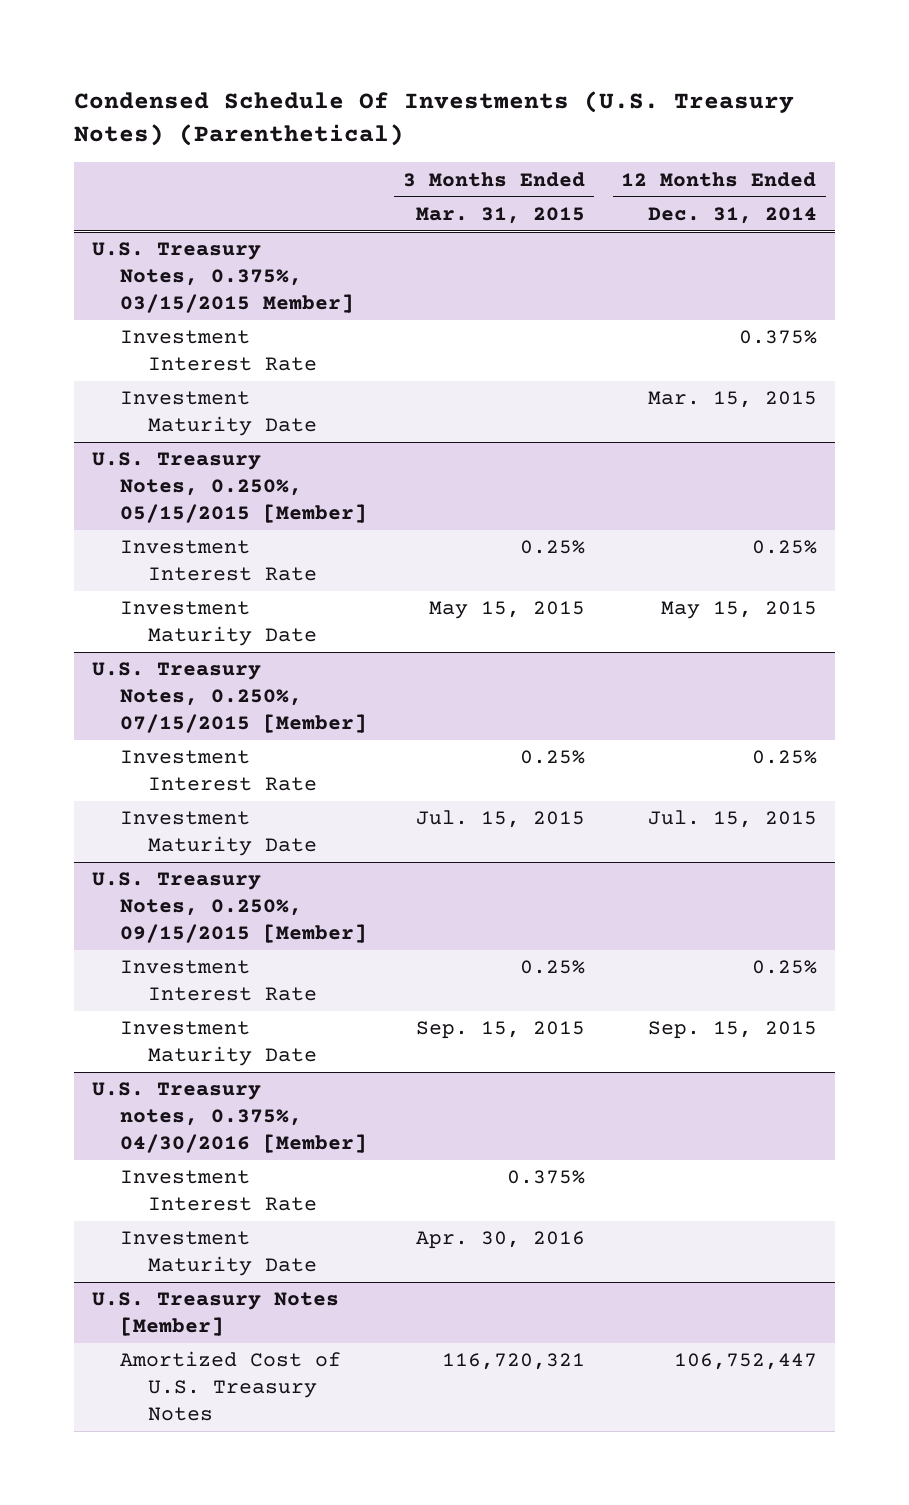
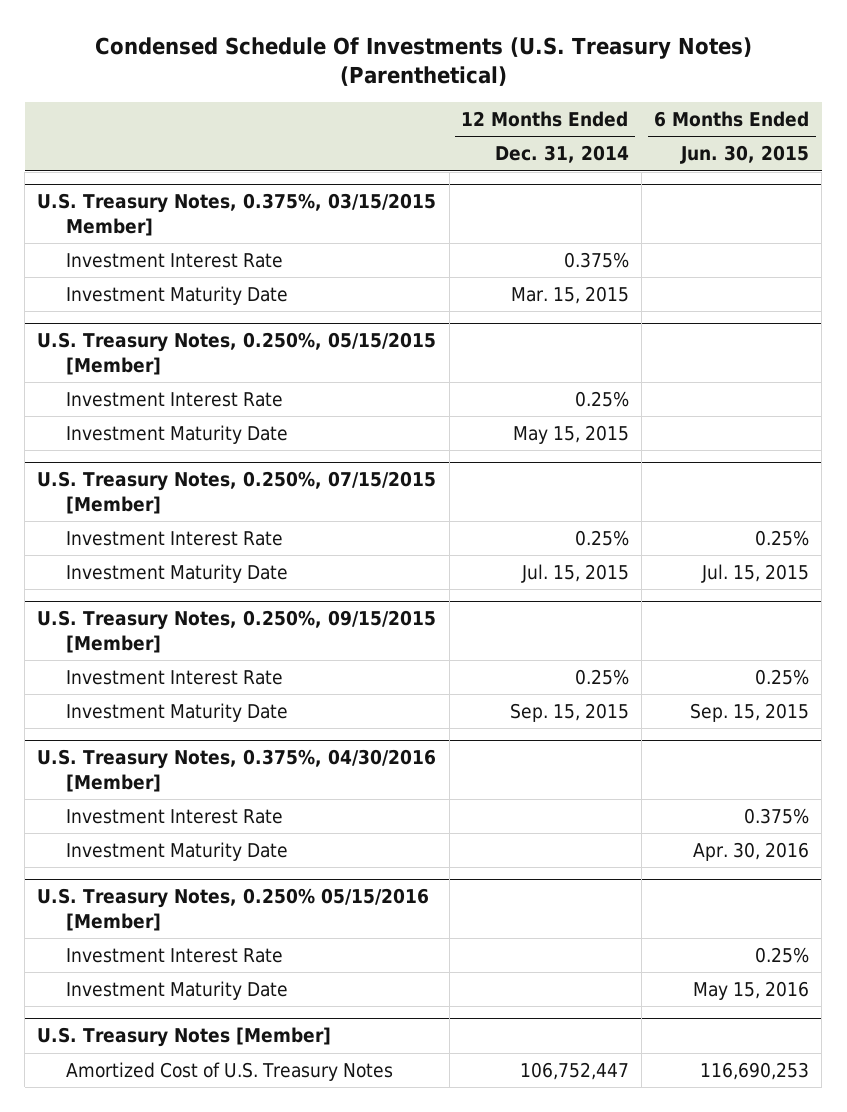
- | 3 Months Ended Mar. 31, 2015 | 12 Months Ended Dec. 31, 2014
+ | 12 Months Ended Dec. 31, 2014 | 6 Months Ended Jun. 30, 2015
- U.S. Treasury notes, 0.375%, 04/30/2016 [Member]
+ U.S. Treasury Notes, 0.375%, 04/30/2016 [Member]
+ U.S. Treasury Notes, 0.250% 05/15/2016 [Member]
+ Investment Interest Rate | | 0.25%
+ Investment Maturity Date | | May 15, 2016

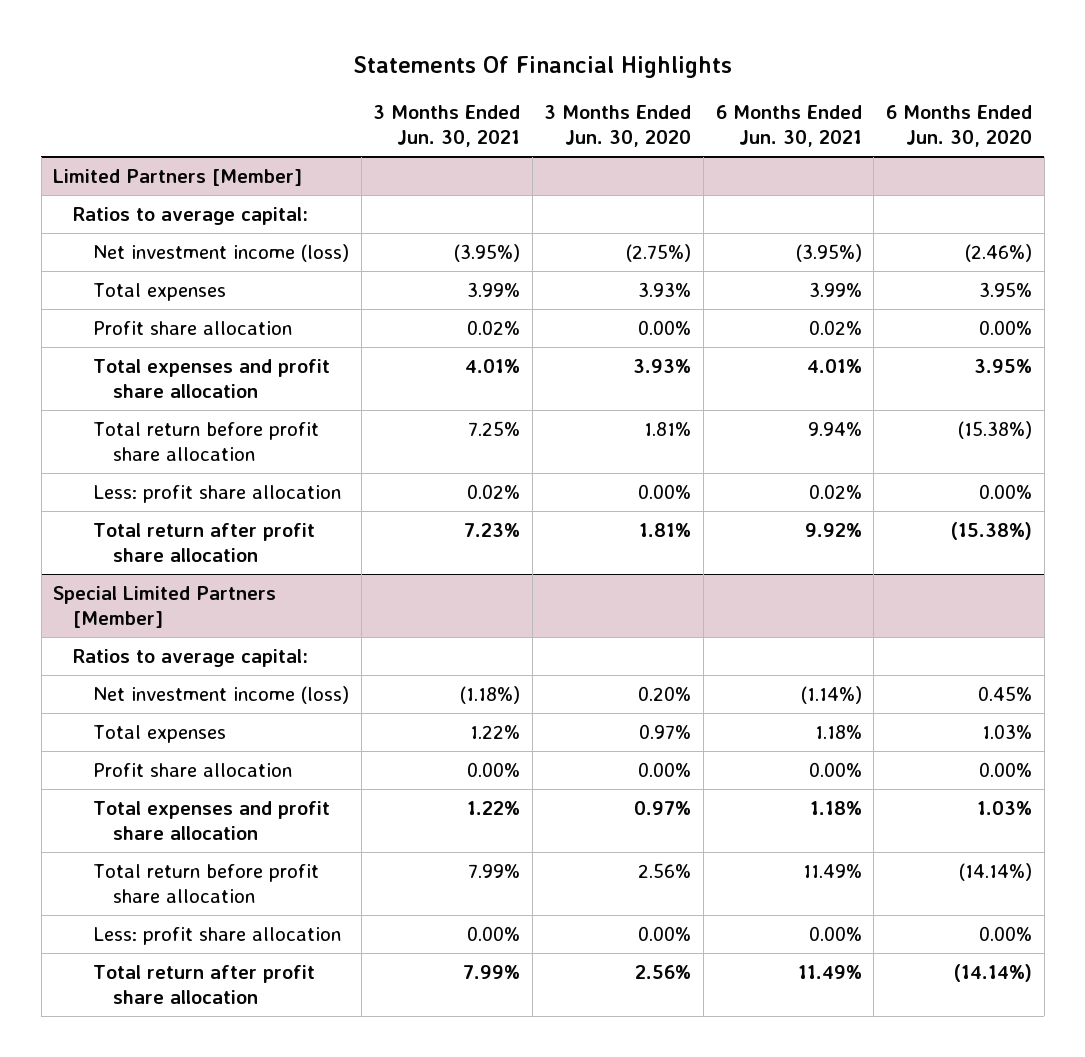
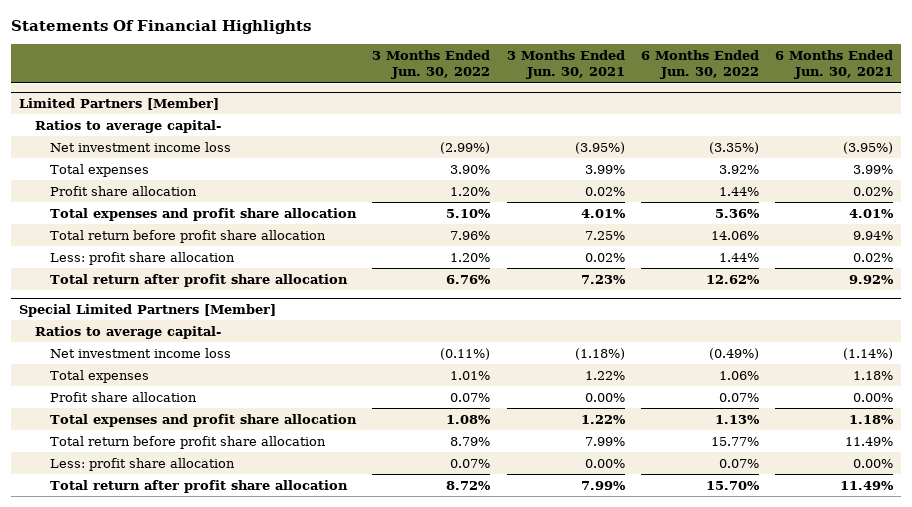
- | 3 Months Ended Jun. 30, 2021 | 3 Months Ended Jun. 30, 2020 | 6 Months Ended Jun. 30, 2021 | 6 Months Ended Jun. 30, 2020
+ | 3 Months Ended Jun. 30, 2022 | 3 Months Ended Jun. 30, 2021 | 6 Months Ended Jun. 30, 2022 | 6 Months Ended Jun. 30, 2021
@ Limited Partners [Member]
- Ratios to average capital:
- Net investment income (loss) | (3.95%) | (2.75%) | (3.95%) | (2.46%)
+ Ratios to average capital-
+ Net investment income loss | (2.99%) | (3.95%) | (3.35%) | (3.95%)
@ Special Limited Partners [Member]
- Ratios to average capital:
- Net investment income (loss) | (1.18%) | 0.20% | (1.14%) | 0.45%
+ Ratios to average capital-
+ Net investment income loss | (0.11%) | (1.18%) | (0.49%) | (1.14%)

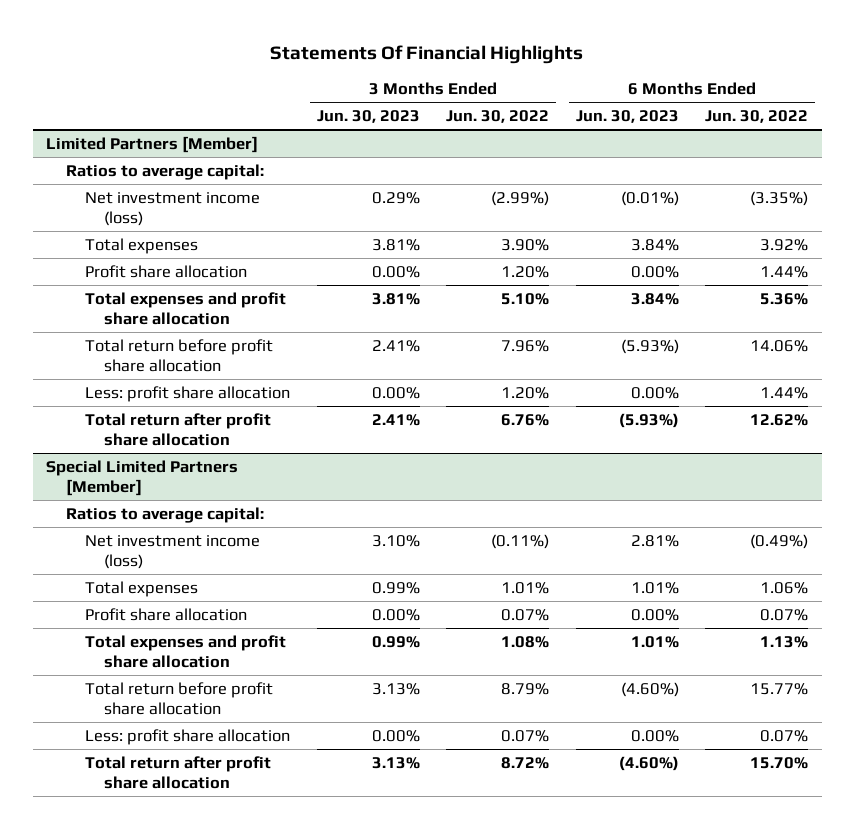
- | 3 Months Ended Jun. 30, 2022 | 3 Months Ended Jun. 30, 2021 | 6 Months Ended Jun. 30, 2022 | 6 Months Ended Jun. 30, 2021
+ | 3 Months Ended Jun. 30, 2023 | 3 Months Ended Jun. 30, 2022 | 6 Months Ended Jun. 30, 2023 | 6 Months Ended Jun. 30, 2022
@ Limited Partners [Member]
- Ratios to average capital-
- Net investment income loss | (2.99%) | (3.95%) | (3.35%) | (3.95%)
+ Ratios to average capital:
+ Net investment income (loss) | 0.29% | (2.99%) | (0.01%) | (3.35%)
@ Special Limited Partners [Member]
- Ratios to average capital-
- Net investment income loss | (0.11%) | (1.18%) | (0.49%) | (1.14%)
+ Ratios to average capital:
+ Net investment income (loss) | 3.10% | (0.11%) | 2.81% | (0.49%)

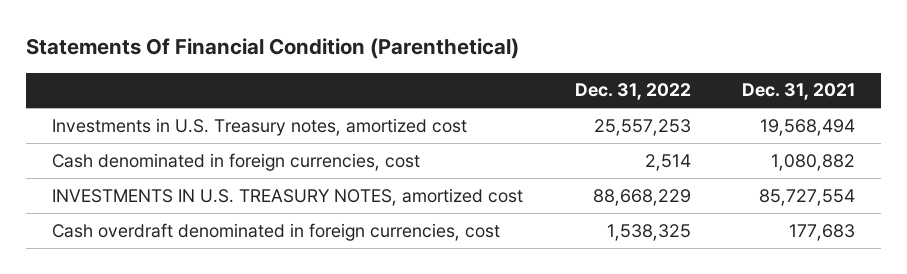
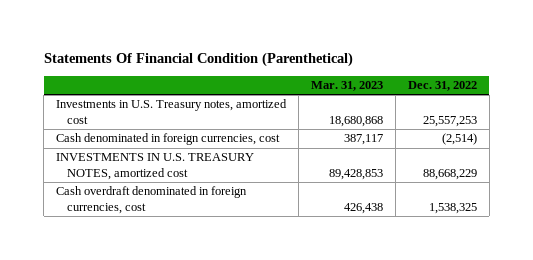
- | Dec. 31, 2022 | Dec. 31, 2021
+ | Mar. 31, 2023 | Dec. 31, 2022
- Cash denominated in foreign currencies, cost | 2,514 | 1,080,882
+ Cash denominated in foreign currencies, cost | 387,117 | (2,514)

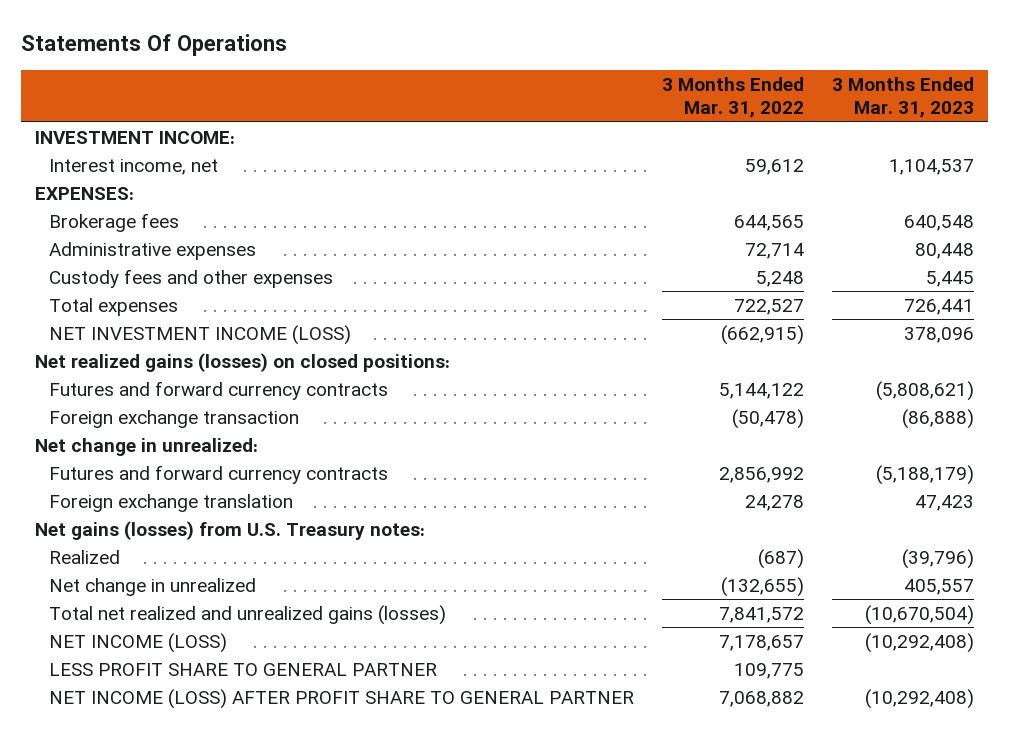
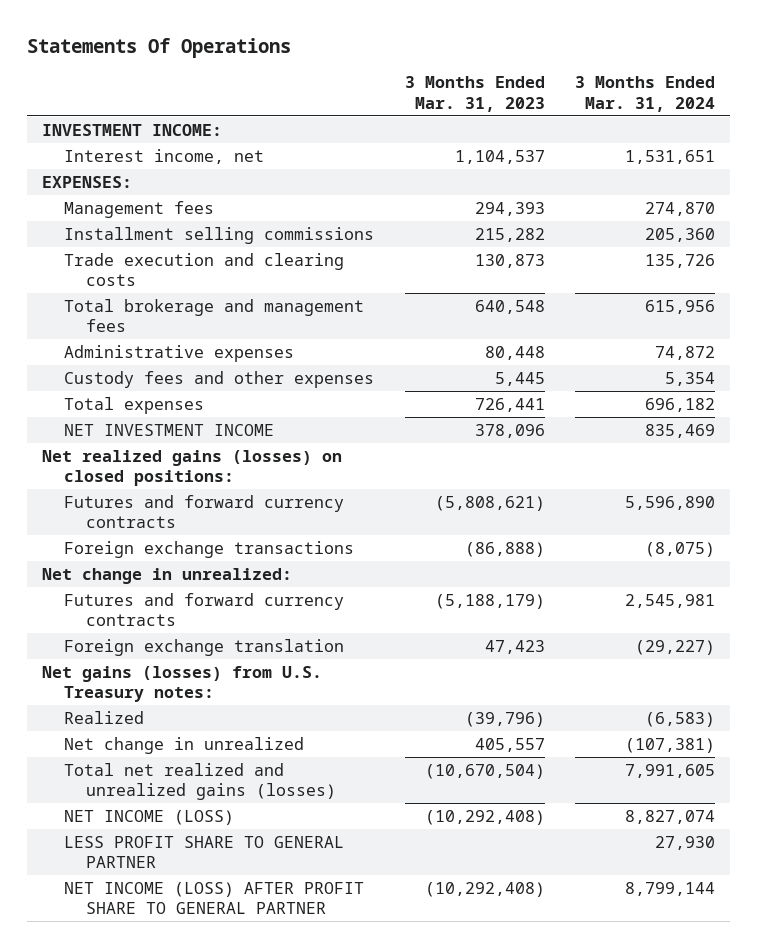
- | 3 Months Ended Mar. 31, 2022 | 3 Months Ended Mar. 31, 2023
+ | 3 Months Ended Mar. 31, 2023 | 3 Months Ended Mar. 31, 2024
- Brokerage fees | 644,565 | 640,548
+ Management fees | 294,393 | 274,870
+ Installment selling commissions | 215,282 | 205,360
+ Trade execution and clearing costs | 130,873 | 135,726
+ Total brokerage and management fees | 640,548 | 615,956
- NET INVESTMENT INCOME (LOSS) | (662,915) | 378,096
+ NET INVESTMENT INCOME | 378,096 | 835,469
- Foreign exchange transaction | (50,478) | (86,888)
+ Foreign exchange transactions | (86,888) | (8,075)

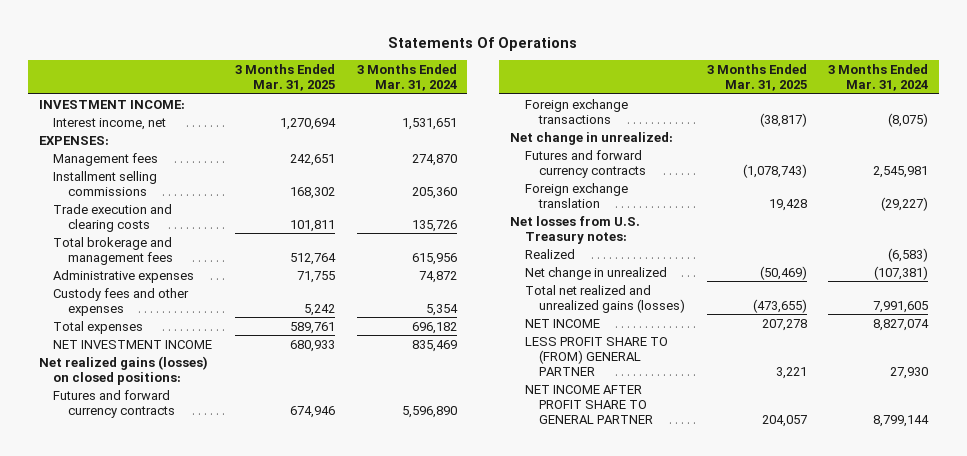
- | 3 Months Ended Mar. 31, 2023 | 3 Months Ended Mar. 31, 2024
+ | 3 Months Ended Mar. 31, 2025 | 3 Months Ended Mar. 31, 2024
- Net gains (losses) from U.S. Treasury notes:
+ Net losses from U.S. Treasury notes:
- NET INCOME (LOSS) | (10,292,408) | 8,827,074
- LESS PROFIT SHARE TO GENERAL PARTNER | | 27,930
- NET INCOME (LOSS) AFTER PROFIT SHARE TO GENERAL PARTNER | (10,292,408) | 8,799,144
+ NET INCOME | 207,278 | 8,827,074
+ LESS PROFIT SHARE TO (FROM) GENERAL PARTNER | 3,221 | 27,930
+ NET INCOME AFTER PROFIT SHARE TO GENERAL PARTNER | 204,057 | 8,799,144

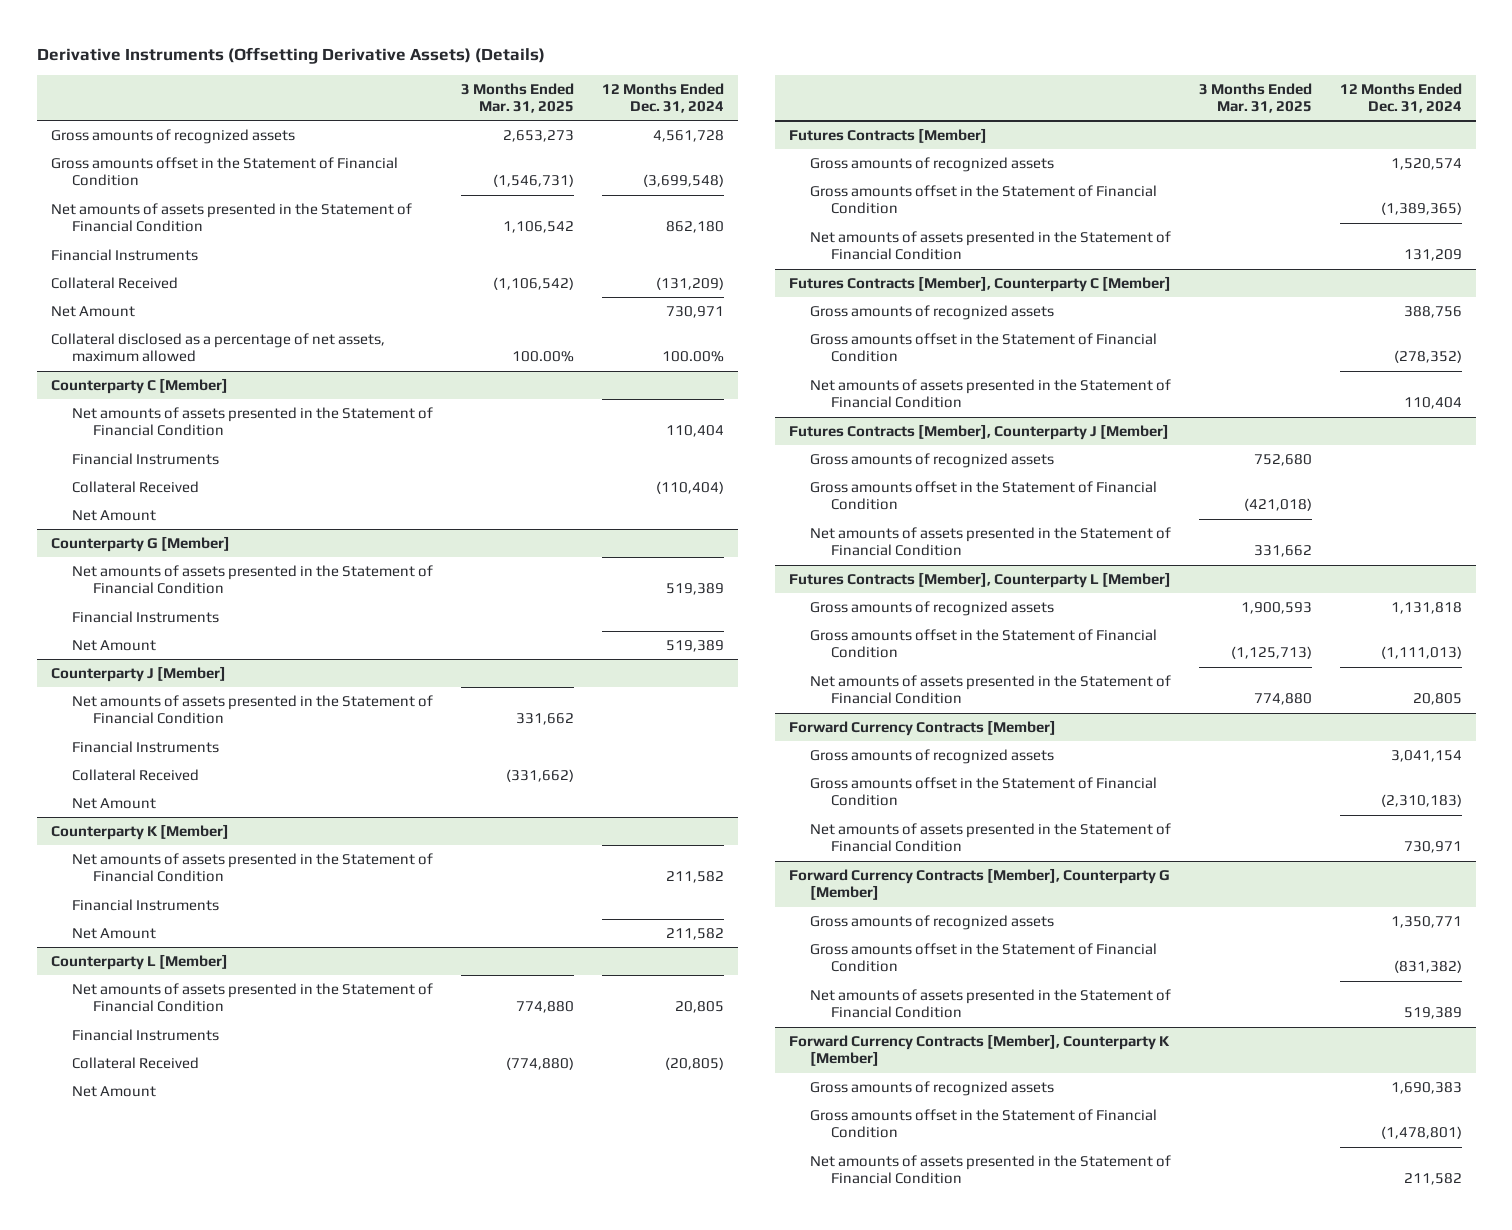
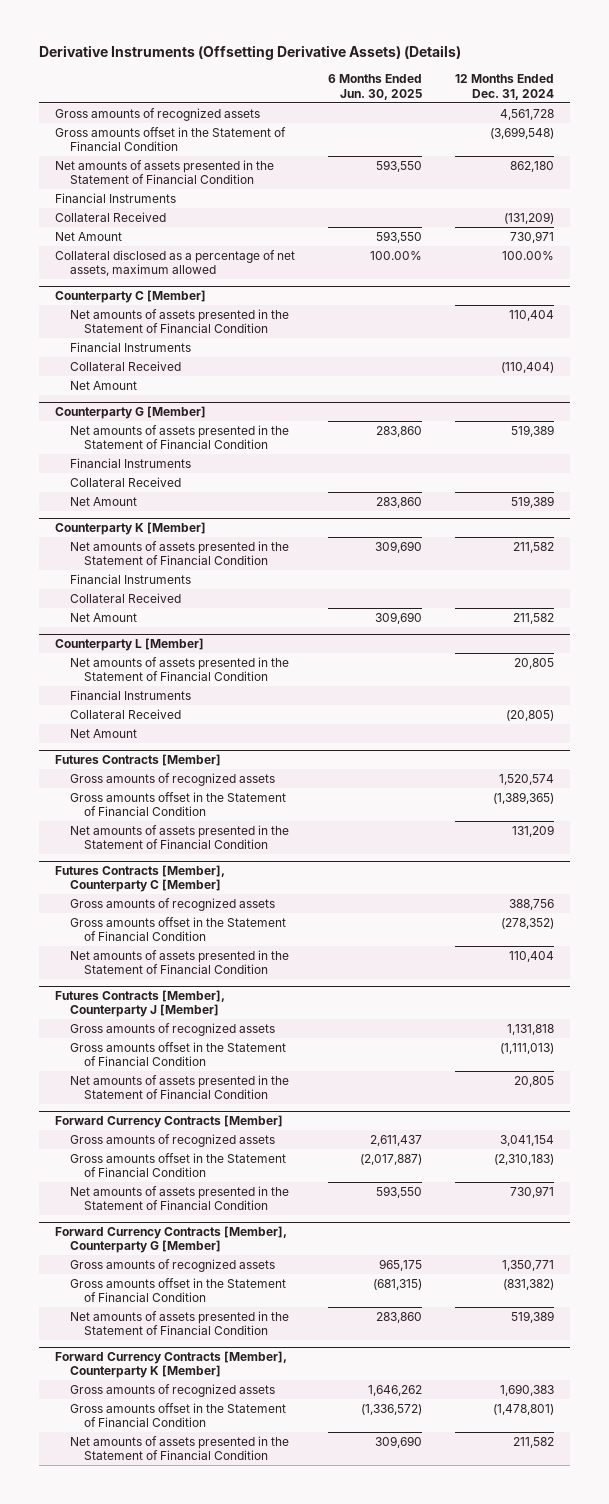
- | 3 Months Ended Mar. 31, 2025 | 12 Months Ended Dec. 31, 2024
+ | 6 Months Ended Jun. 30, 2025 | 12 Months Ended Dec. 31, 2024
- Counterparty J [Member]
- Net amounts of assets presented in the Statement of Financial Condition | 331,662 |
- Financial Instruments
- Net Amount
@ Counterparty G [Member]
moved down: Net Amount | 283,860 | 519,389
@ Counterparty K [Member]
+ Collateral Received
@ Futures Contracts [Member], Counterparty J [Member]
- Gross amounts of recognized assets | 752,680 |
- Gross amounts offset in the Statement of Financial Condition | (421,018) |
- Net amounts of assets presented in the Statement of Financial Condition | 331,662 |
- Futures Contracts [Member], Counterparty L [Member]

